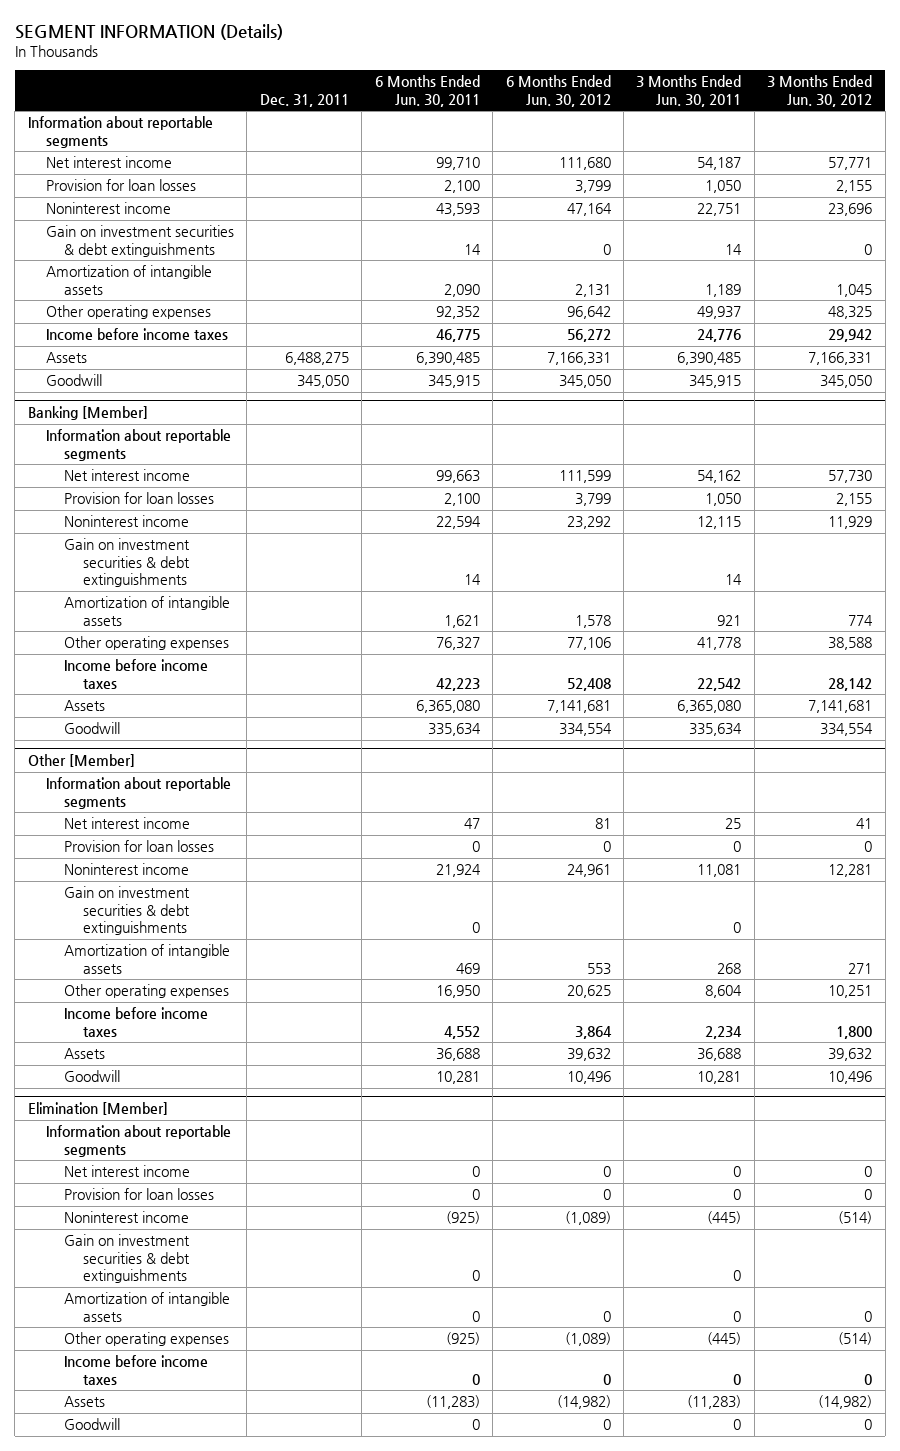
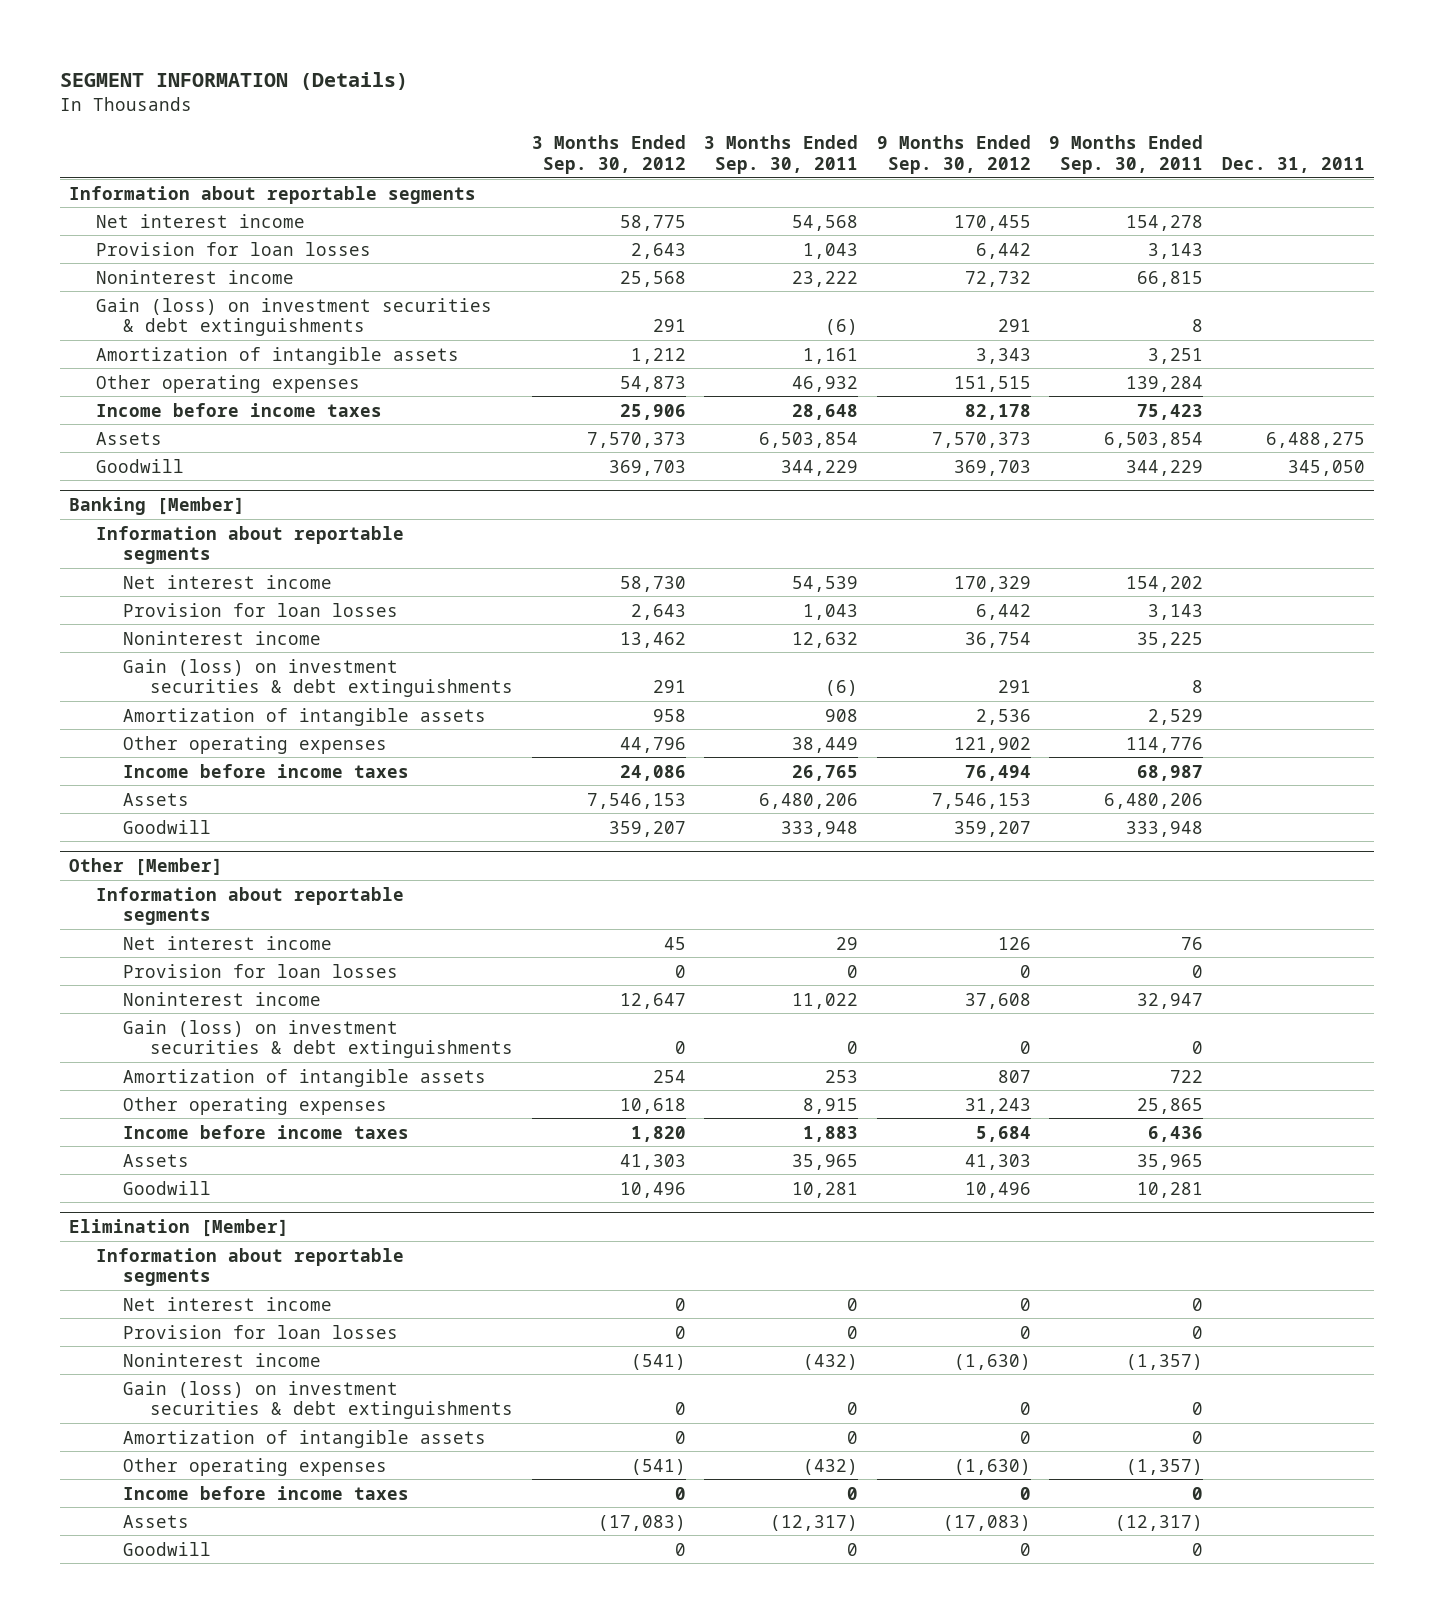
- | Dec. 31, 2011 | 6 Months Ended Jun. 30, 2011 | 6 Months Ended Jun. 30, 2012 | 3 Months Ended Jun. 30, 2011 | 3 Months Ended Jun. 30, 2012
+ | 3 Months Ended Sep. 30, 2012 | 3 Months Ended Sep. 30, 2011 | 9 Months Ended Sep. 30, 2012 | 9 Months Ended Sep. 30, 2011 | Dec. 31, 2011
- Gain on investment securities & debt extinguishments | | 14 | 0 | 14 | 0
+ Gain (loss) on investment securities & debt extinguishments | 291 | (6) | 291 | 8 |
@ Banking [Member]
- Gain on investment securities & debt extinguishments | | 14 | | 14 |
+ Gain (loss) on investment securities & debt extinguishments | 291 | (6) | 291 | 8 |
@ Other [Member]
- Gain on investment securities & debt extinguishments | | 0 | | 0 |
+ Gain (loss) on investment securities & debt extinguishments | 0 | 0 | 0 | 0 |
@ Elimination [Member]
- Gain on investment securities & debt extinguishments | | 0 | | 0 |
+ Gain (loss) on investment securities & debt extinguishments | 0 | 0 | 0 | 0 |

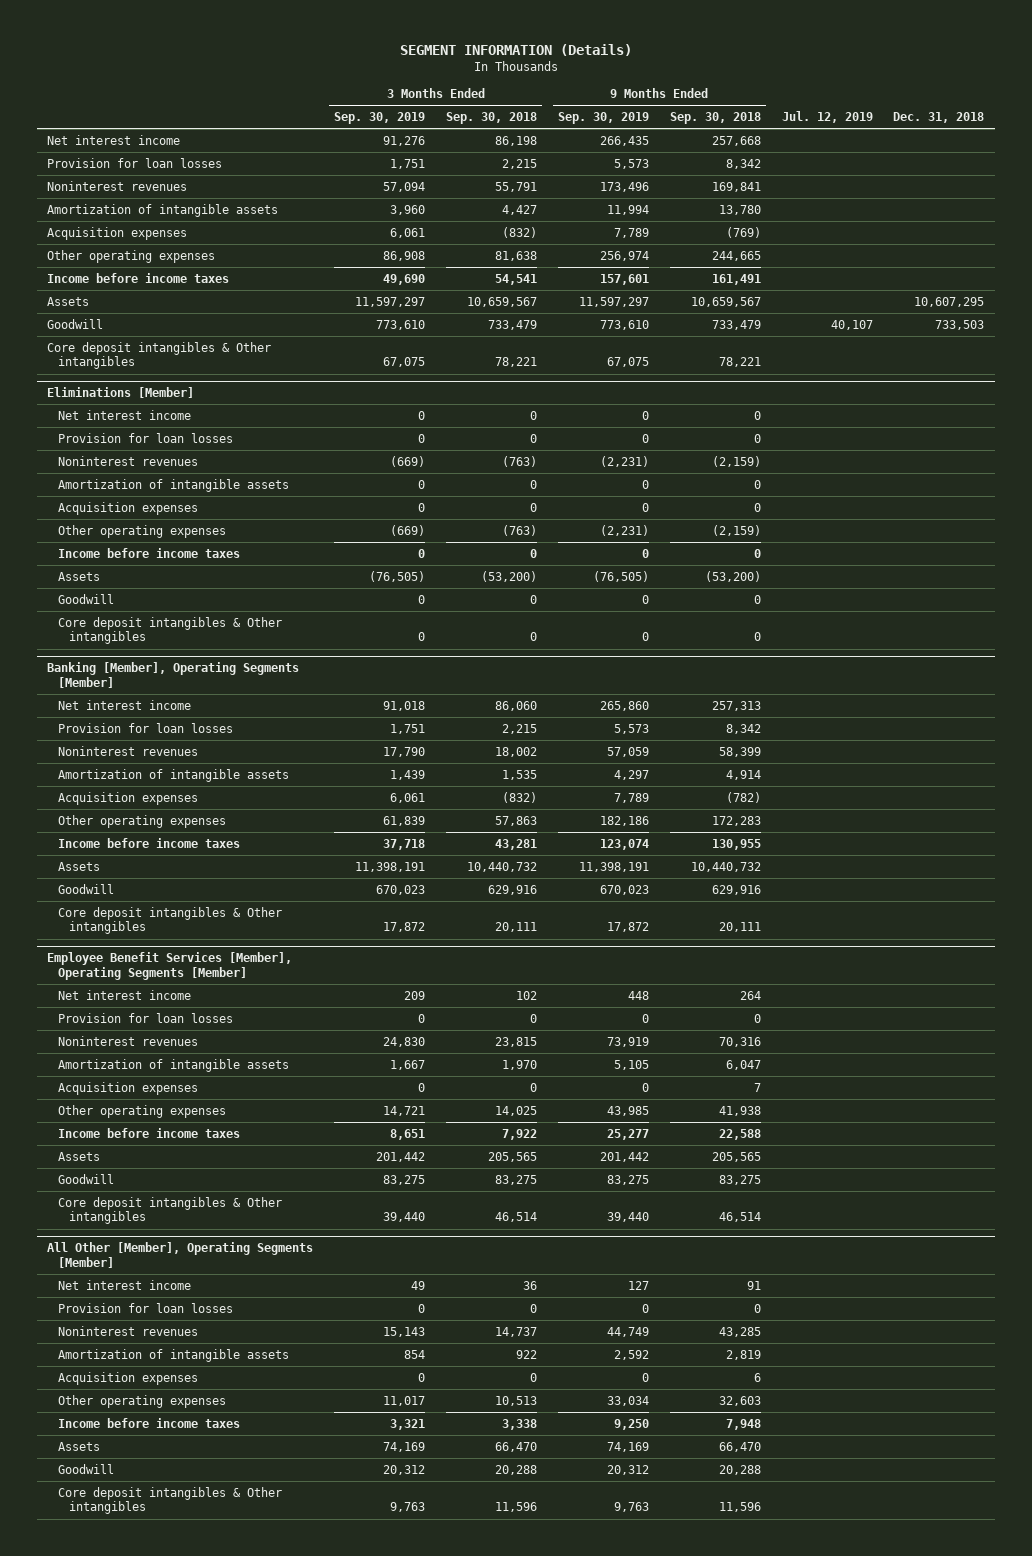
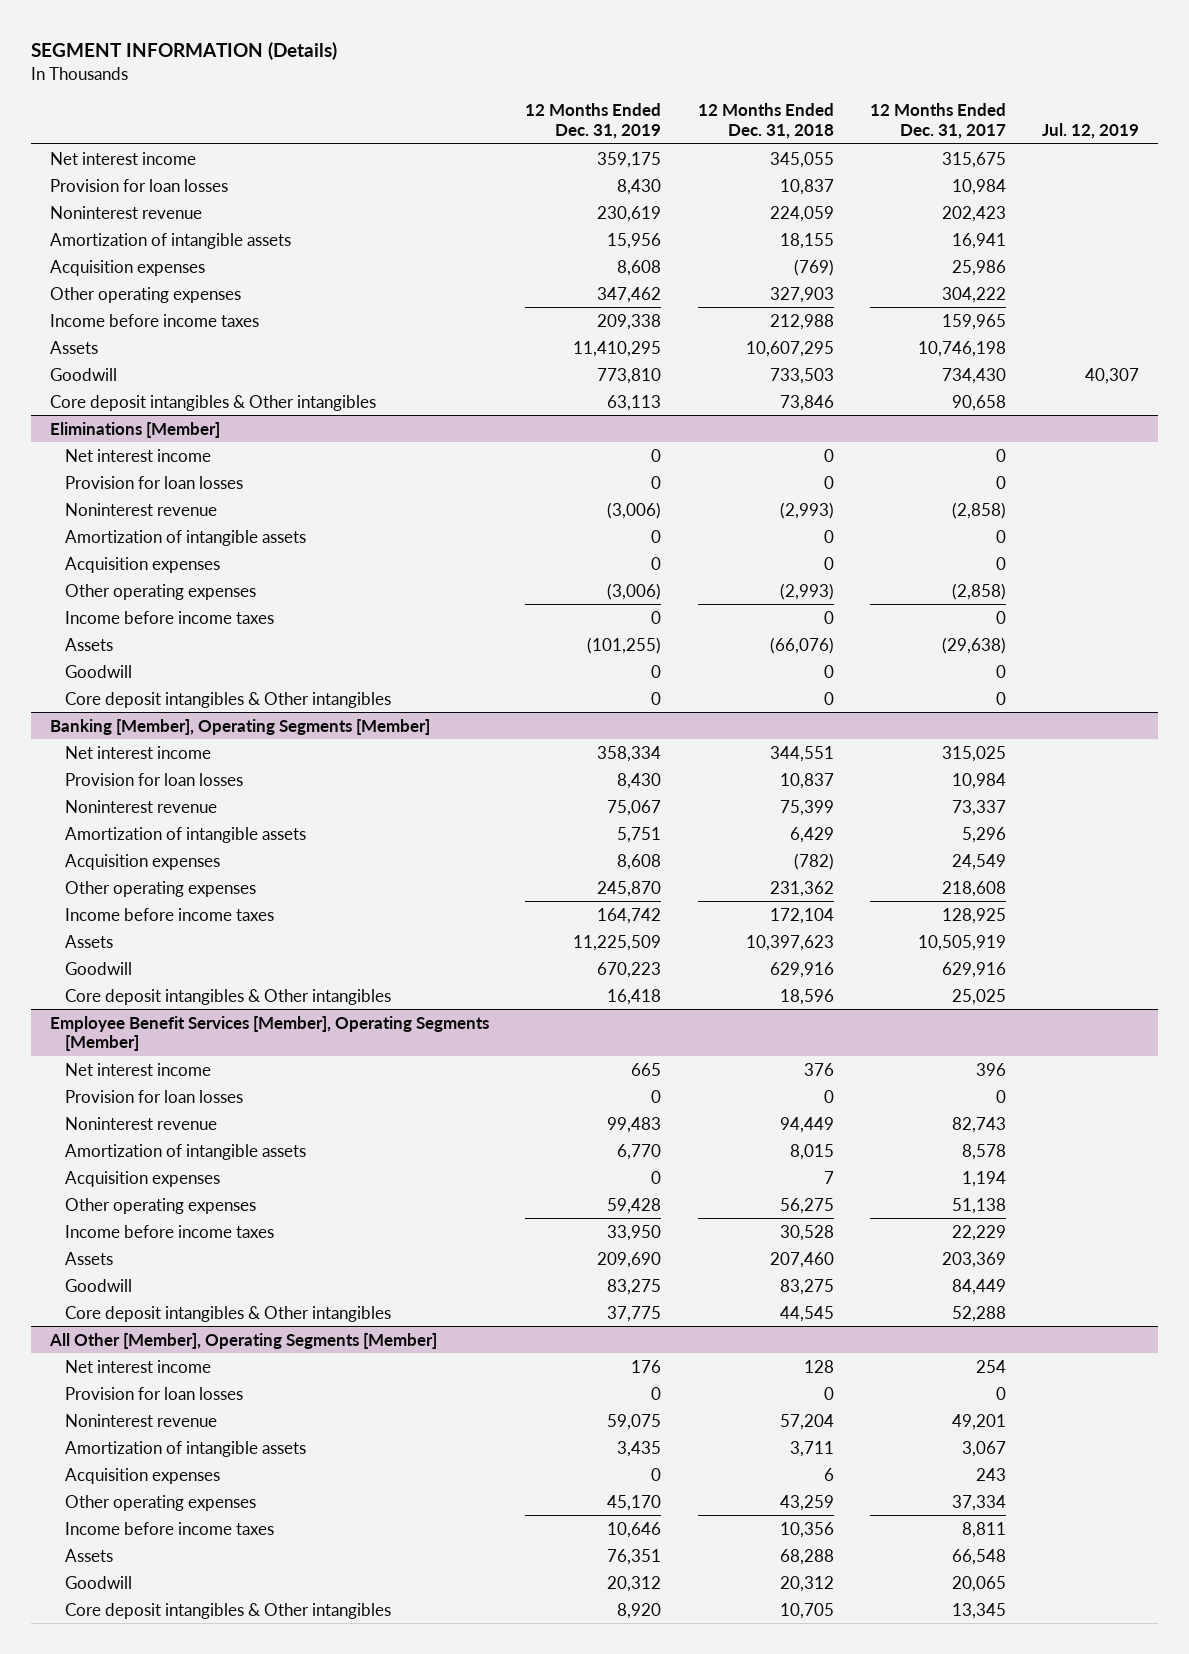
- | 3 Months Ended Sep. 30, 2019 | 3 Months Ended Sep. 30, 2018 | 9 Months Ended Sep. 30, 2019 | 9 Months Ended Sep. 30, 2018 | Jul. 12, 2019 | Dec. 31, 2018
+ | 12 Months Ended Dec. 31, 2019 | 12 Months Ended Dec. 31, 2018 | 12 Months Ended Dec. 31, 2017 | Jul. 12, 2019
- Noninterest revenues | 57,094 | 55,791 | 173,496 | 169,841 | |
+ Noninterest revenue | 230,619 | 224,059 | 202,423 |
- Goodwill | 773,610 | 733,479 | 773,610 | 733,479 | 40,107 | 733,503
+ Goodwill | 773,810 | 733,503 | 734,430 | 40,307
@ Eliminations [Member]
- Noninterest revenues | (669) | (763) | (2,231) | (2,159) | |
+ Noninterest revenue | (3,006) | (2,993) | (2,858) |
@ Banking [Member], Operating Segments [Member]
- Noninterest revenues | 17,790 | 18,002 | 57,059 | 58,399 | |
+ Noninterest revenue | 75,067 | 75,399 | 73,337 |
@ Employee Benefit Services [Member], Operating Segments [Member]
- Noninterest revenues | 24,830 | 23,815 | 73,919 | 70,316 | |
+ Noninterest revenue | 99,483 | 94,449 | 82,743 |
@ All Other [Member], Operating Segments [Member]
- Noninterest revenues | 15,143 | 14,737 | 44,749 | 43,285 | |
+ Noninterest revenue | 59,075 | 57,204 | 49,201 |

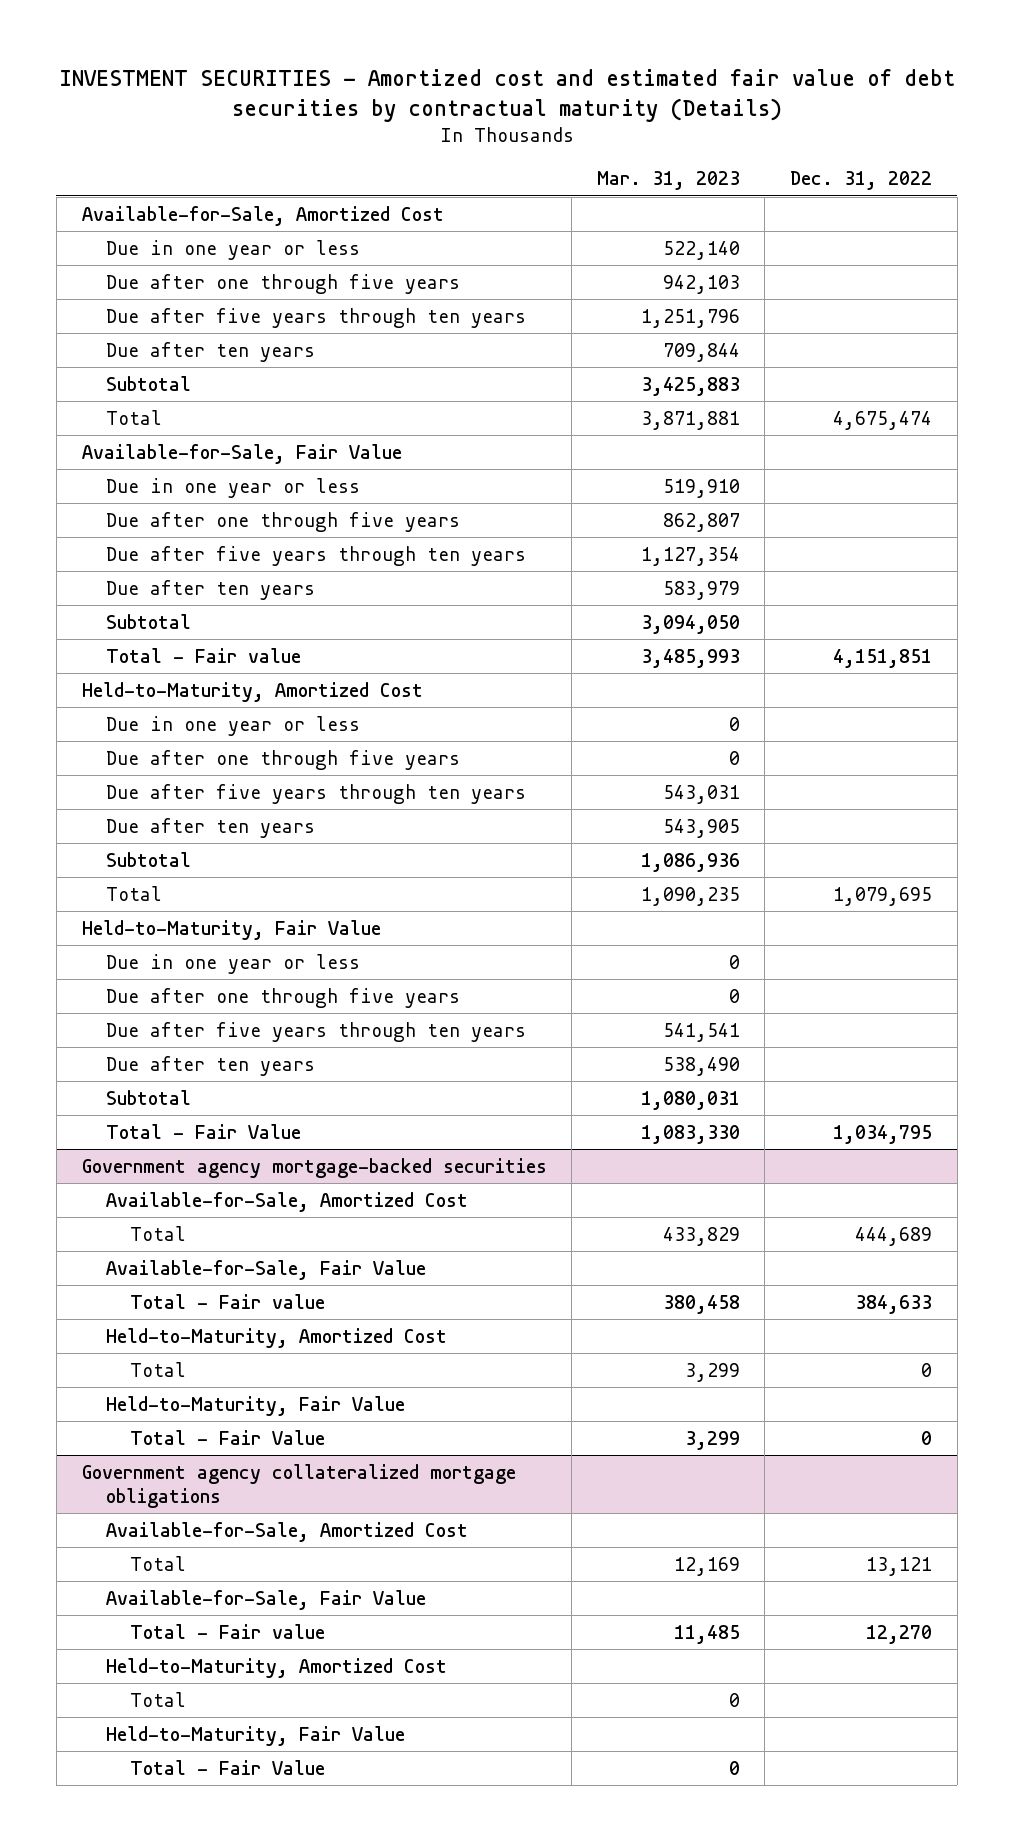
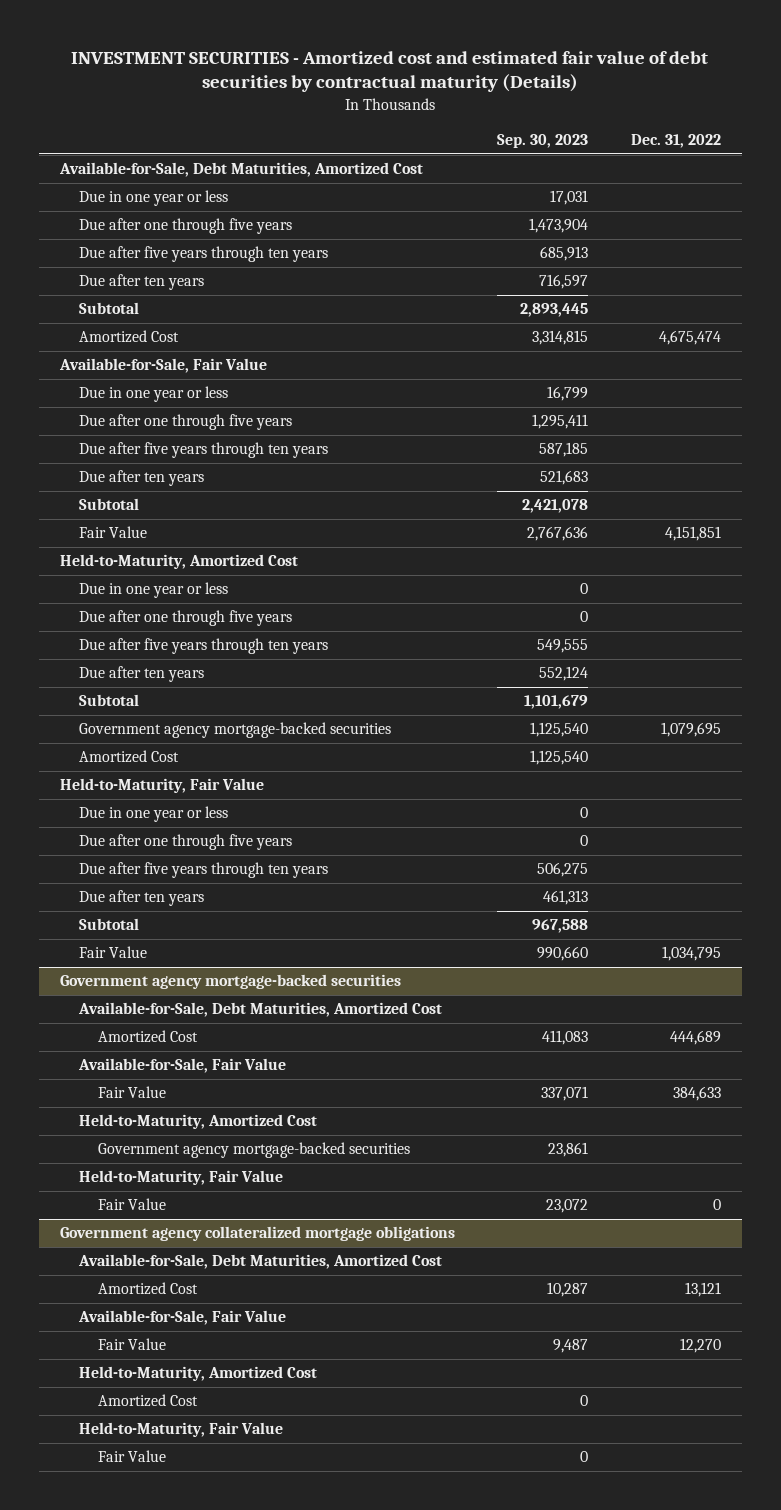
- | Mar. 31, 2023 | Dec. 31, 2022
+ | Sep. 30, 2023 | Dec. 31, 2022
- Available-for-Sale, Amortized Cost
+ Available-for-Sale, Debt Maturities, Amortized Cost
- Total | 3,871,881 | 4,675,474
+ Amortized Cost | 3,314,815 | 4,675,474
- Total - Fair value | 3,485,993 | 4,151,851
+ Fair Value | 2,767,636 | 4,151,851
- Total | 1,090,235 | 1,079,695
+ Government agency mortgage-backed securities | 1,125,540 | 1,079,695
+ Amortized Cost | 1,125,540 |
- Total - Fair Value | 1,083,330 | 1,034,795
+ Fair Value | 990,660 | 1,034,795
@ Government agency mortgage-backed securities
- Available-for-Sale, Amortized Cost
- Total | 433,829 | 444,689
+ Available-for-Sale, Debt Maturities, Amortized Cost
+ Amortized Cost | 411,083 | 444,689
- Total - Fair value | 380,458 | 384,633
+ Fair Value | 337,071 | 384,633
- Total | 3,299 | 0
+ Government agency mortgage-backed securities | 23,861 |
- Total - Fair Value | 3,299 | 0
+ Fair Value | 23,072 | 0
@ Government agency collateralized mortgage obligations
- Available-for-Sale, Amortized Cost
- Total | 12,169 | 13,121
+ Available-for-Sale, Debt Maturities, Amortized Cost
+ Amortized Cost | 10,287 | 13,121
- Total - Fair value | 11,485 | 12,270
+ Fair Value | 9,487 | 12,270
- Total | 0 |
+ Amortized Cost | 0 |
- Total - Fair Value | 0 |
+ Fair Value | 0 |

